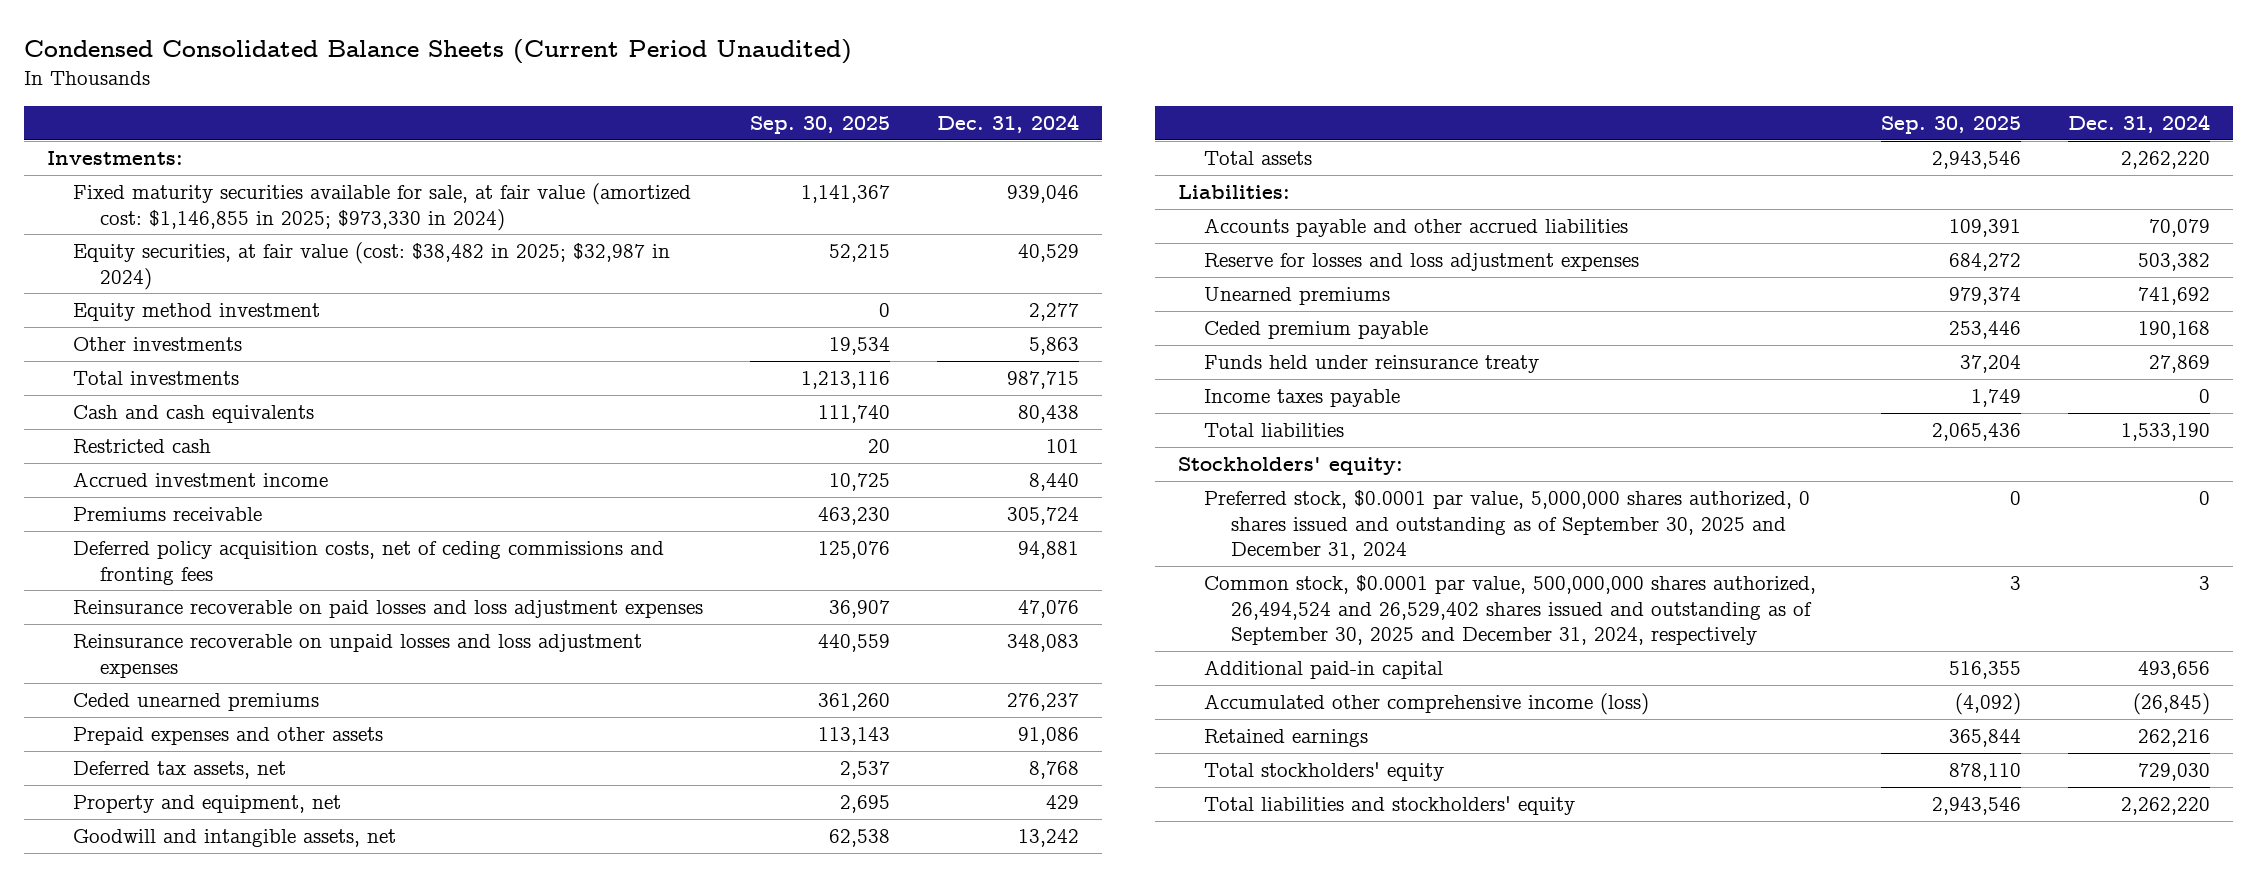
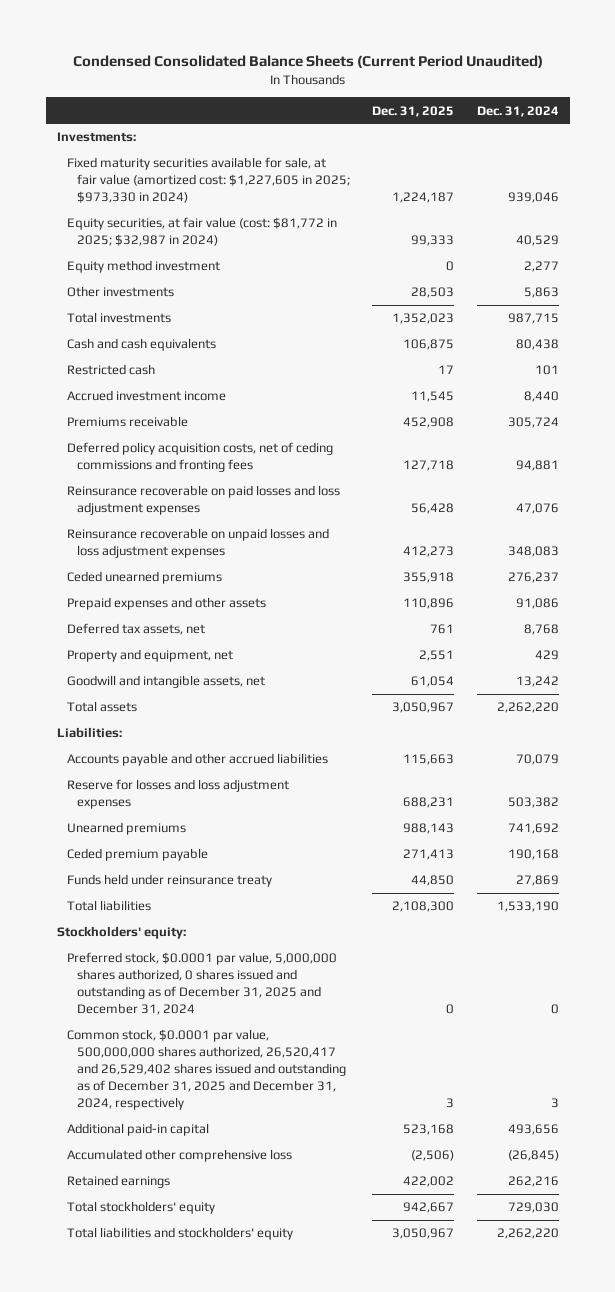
- | Sep. 30, 2025 | Dec. 31, 2024
+ | Dec. 31, 2025 | Dec. 31, 2024
- Fixed maturity securities available for sale, at fair value (amortized cost: $1,146,855 in 2025; $973,330 in 2024) | 1,141,367 | 939,046
- Equity securities, at fair value (cost: $38,482 in 2025; $32,987 in 2024) | 52,215 | 40,529
+ Fixed maturity securities available for sale, at fair value (amortized cost: $1,227,605 in 2025; $973,330 in 2024) | 1,224,187 | 939,046
+ Equity securities, at fair value (cost: $81,772 in 2025; $32,987 in 2024) | 99,333 | 40,529
- Income taxes payable | 1,749 | 0
- Preferred stock, $0.0001 par value, 5,000,000 shares authorized, 0 shares issued and outstanding as of September 30, 2025 and December 31, 2024 | 0 | 0
- Common stock, $0.0001 par value, 500,000,000 shares authorized, 26,494,524 and 26,529,402 shares issued and outstanding as of September 30, 2025 and December 31, 2024, respectively | 3 | 3
+ Preferred stock, $0.0001 par value, 5,000,000 shares authorized, 0 shares issued and outstanding as of December 31, 2025 and December 31, 2024 | 0 | 0
+ Common stock, $0.0001 par value, 500,000,000 shares authorized, 26,520,417 and 26,529,402 shares issued and outstanding as of December 31, 2025 and December 31, 2024, respectively | 3 | 3
- Accumulated other comprehensive income (loss) | (4,092) | (26,845)
+ Accumulated other comprehensive loss | (2,506) | (26,845)

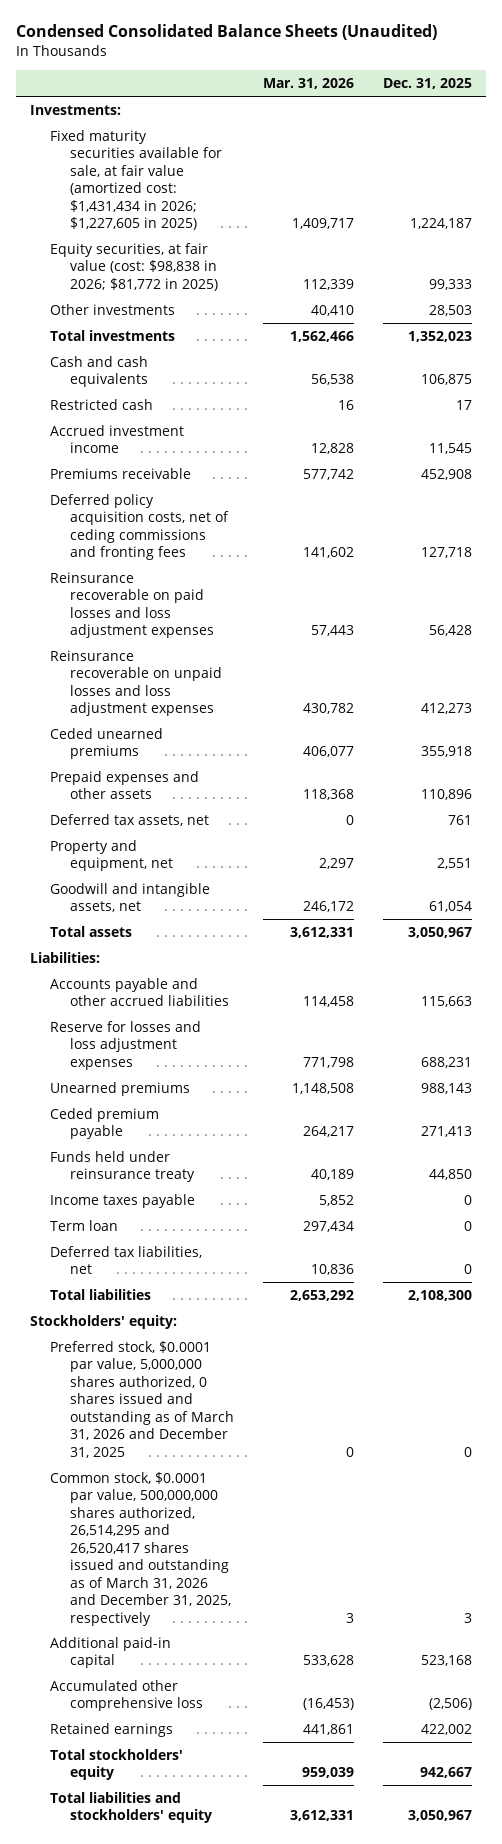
- Condensed Consolidated Balance Sheets (Current Period Unaudited)
+ Condensed Consolidated Balance Sheets (Unaudited)
- | Dec. 31, 2025 | Dec. 31, 2024
+ | Mar. 31, 2026 | Dec. 31, 2025
- Fixed maturity securities available for sale, at fair value (amortized cost: $1,227,605 in 2025; $973,330 in 2024) | 1,224,187 | 939,046
- Equity securities, at fair value (cost: $81,772 in 2025; $32,987 in 2024) | 99,333 | 40,529
- Equity method investment | 0 | 2,277
+ Fixed maturity securities available for sale, at fair value (amortized cost: $1,431,434 in 2026; $1,227,605 in 2025) | 1,409,717 | 1,224,187
+ Equity securities, at fair value (cost: $98,838 in 2026; $81,772 in 2025) | 112,339 | 99,333
+ Income taxes payable | 5,852 | 0
+ Term loan | 297,434 | 0
+ Deferred tax liabilities, net | 10,836 | 0
- Preferred stock, $0.0001 par value, 5,000,000 shares authorized, 0 shares issued and outstanding as of December 31, 2025 and December 31, 2024 | 0 | 0
- Common stock, $0.0001 par value, 500,000,000 shares authorized, 26,520,417 and 26,529,402 shares issued and outstanding as of December 31, 2025 and December 31, 2024, respectively | 3 | 3
+ Preferred stock, $0.0001 par value, 5,000,000 shares authorized, 0 shares issued and outstanding as of March 31, 2026 and December 31, 2025 | 0 | 0
+ Common stock, $0.0001 par value, 500,000,000 shares authorized, 26,514,295 and 26,520,417 shares issued and outstanding as of March 31, 2026 and December 31, 2025, respectively | 3 | 3

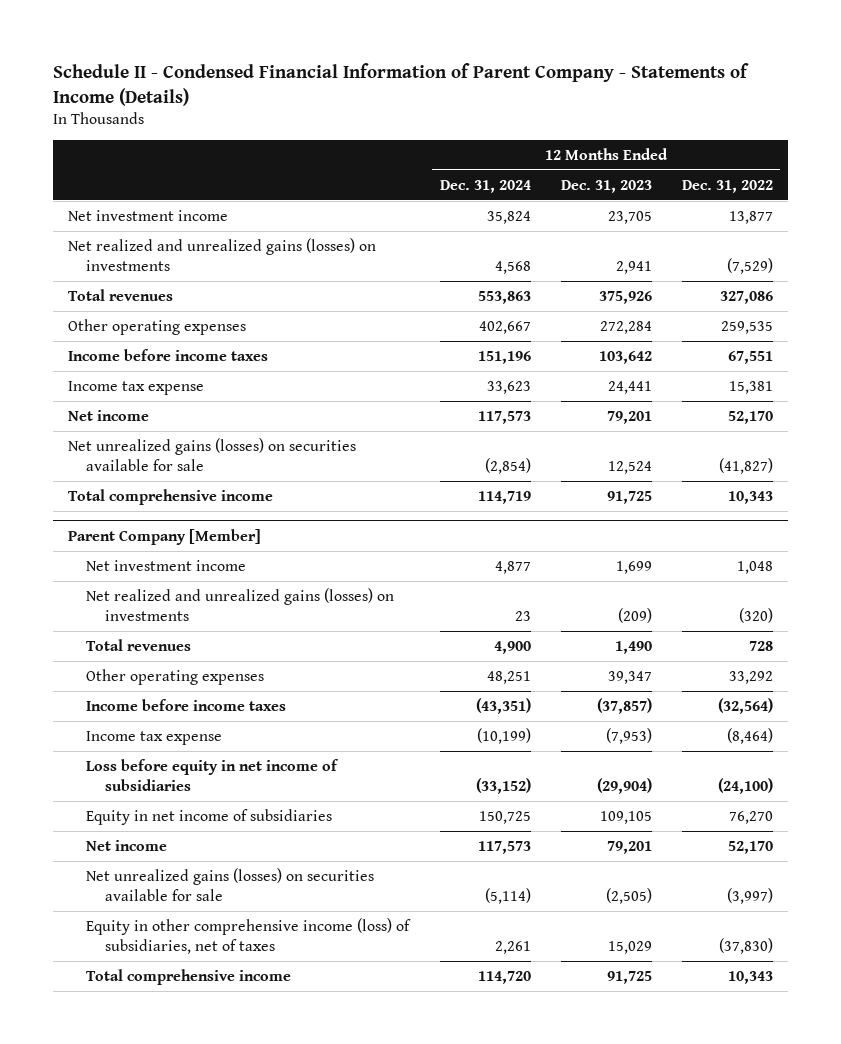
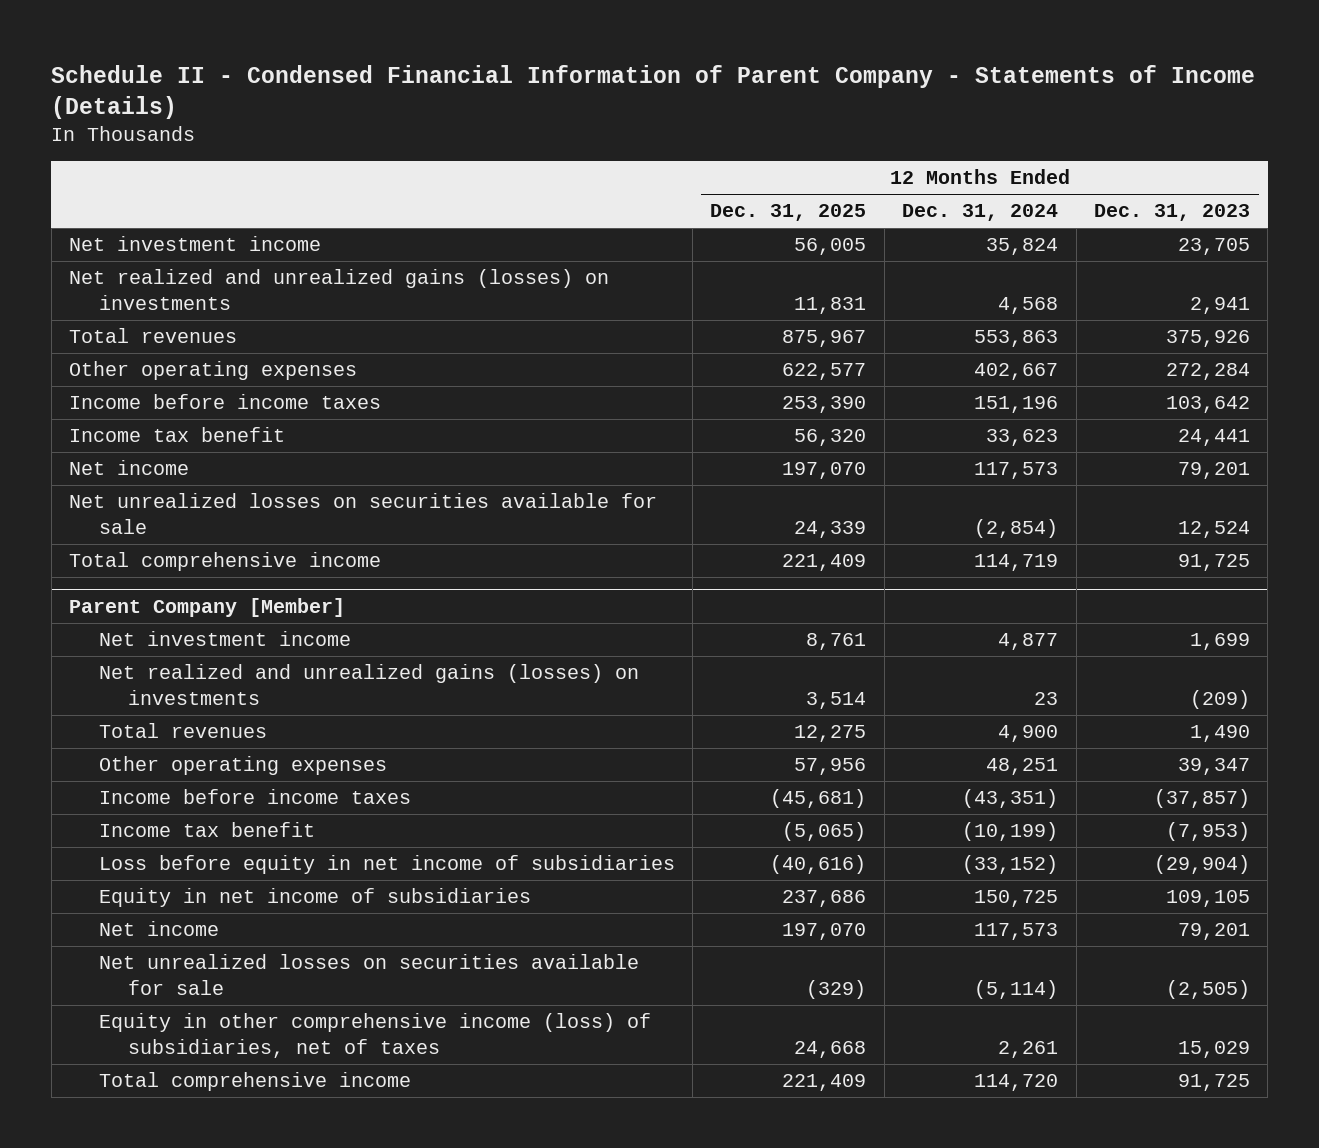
- | 12 Months Ended Dec. 31, 2024 | 12 Months Ended Dec. 31, 2023 | 12 Months Ended Dec. 31, 2022
+ | 12 Months Ended Dec. 31, 2025 | 12 Months Ended Dec. 31, 2024 | 12 Months Ended Dec. 31, 2023
- Income tax expense | 33,623 | 24,441 | 15,381
+ Income tax benefit | 56,320 | 33,623 | 24,441
- Net unrealized gains (losses) on securities available for sale | (2,854) | 12,524 | (41,827)
+ Net unrealized losses on securities available for sale | 24,339 | (2,854) | 12,524
@ Parent Company [Member]
- Income tax expense | (10,199) | (7,953) | (8,464)
+ Income tax benefit | (5,065) | (10,199) | (7,953)
- Net unrealized gains (losses) on securities available for sale | (5,114) | (2,505) | (3,997)
+ Net unrealized losses on securities available for sale | (329) | (5,114) | (2,505)

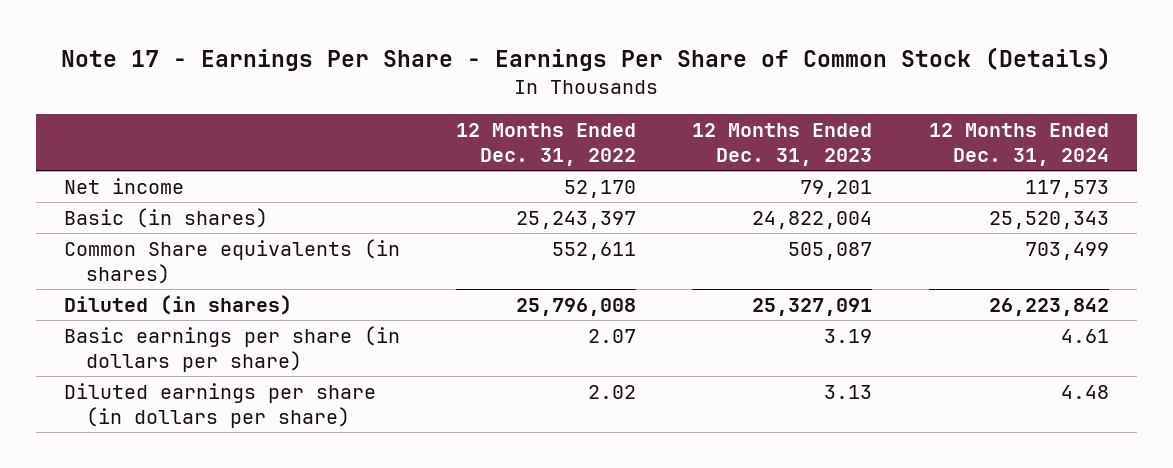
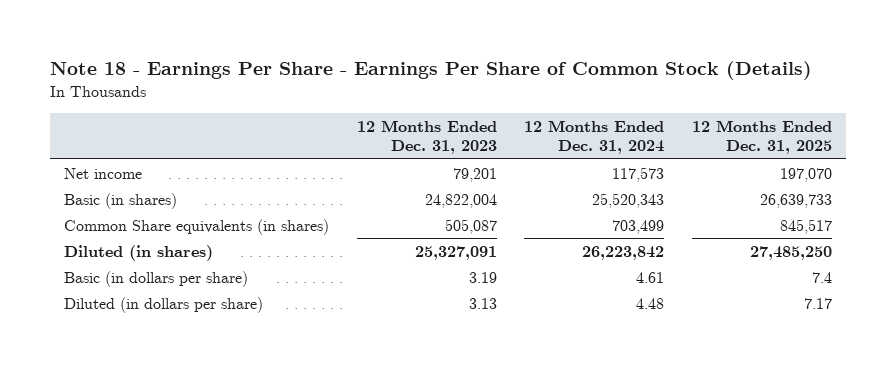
- Note 17 - Earnings Per Share - Earnings Per Share of Common Stock (Details)
+ Note 18 - Earnings Per Share - Earnings Per Share of Common Stock (Details)
- | 12 Months Ended Dec. 31, 2022 | 12 Months Ended Dec. 31, 2023 | 12 Months Ended Dec. 31, 2024
+ | 12 Months Ended Dec. 31, 2023 | 12 Months Ended Dec. 31, 2024 | 12 Months Ended Dec. 31, 2025
- Basic earnings per share (in dollars per share) | 2.07 | 3.19 | 4.61
- Diluted earnings per share (in dollars per share) | 2.02 | 3.13 | 4.48
+ Basic (in dollars per share) | 3.19 | 4.61 | 7.4
+ Diluted (in dollars per share) | 3.13 | 4.48 | 7.17

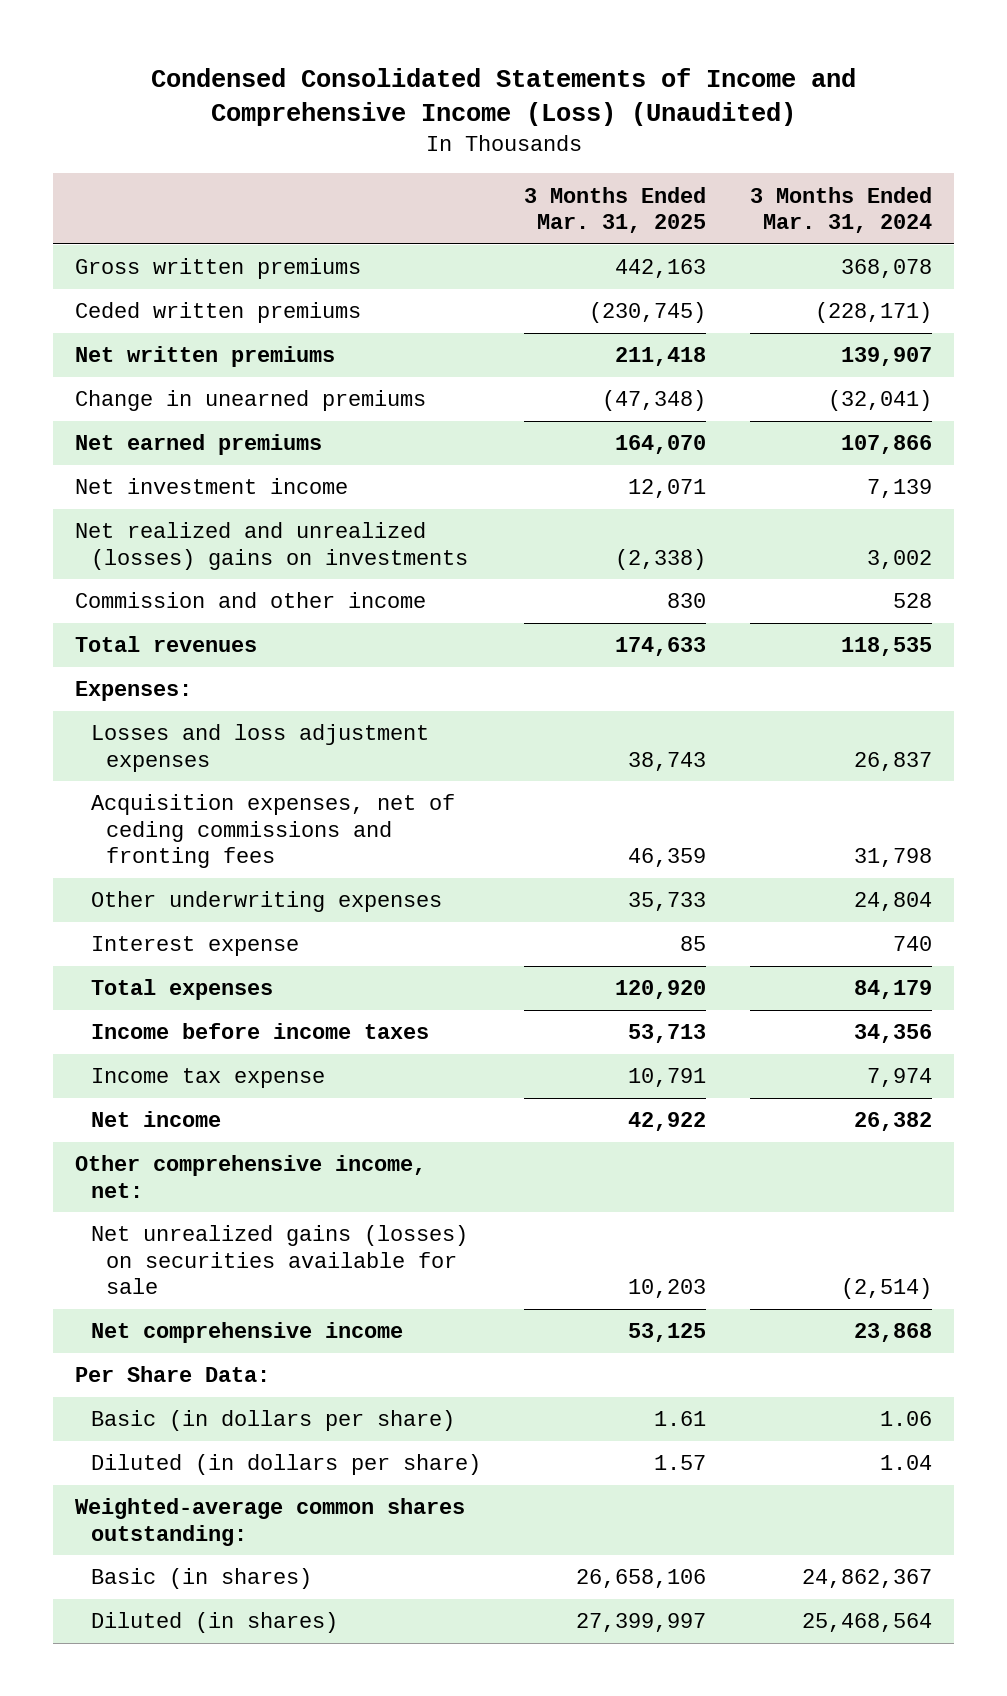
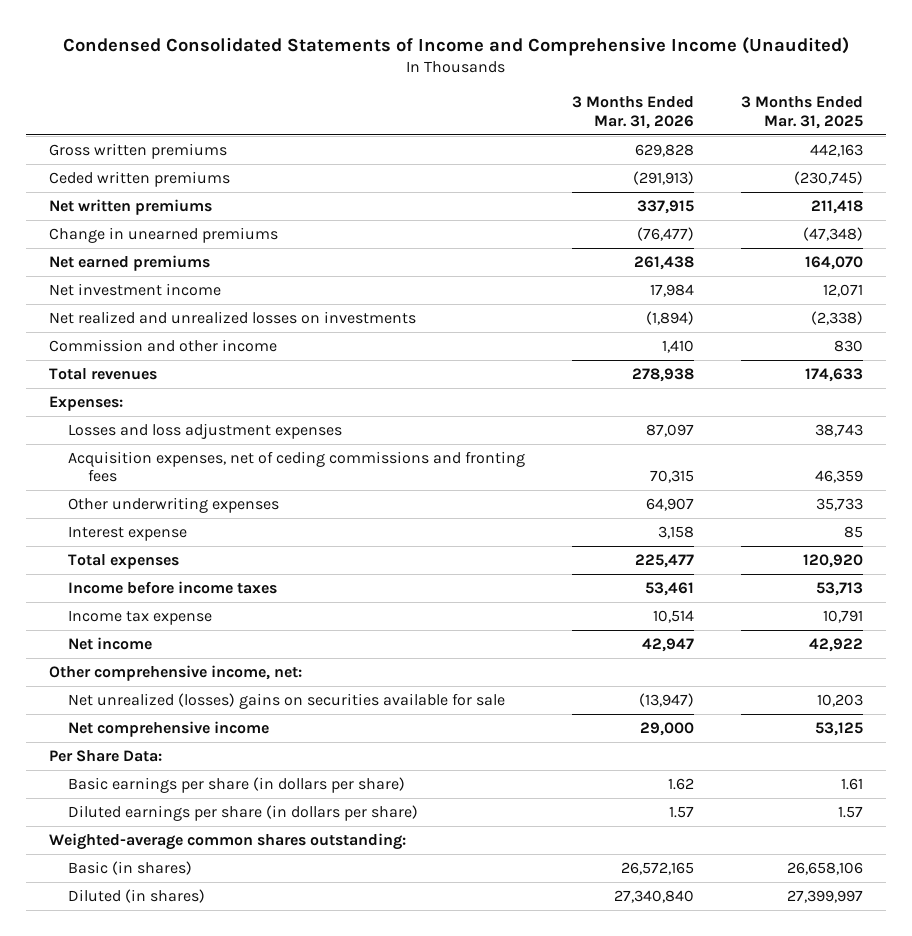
- Condensed Consolidated Statements of Income and Comprehensive Income (Loss) (Unaudited)
+ Condensed Consolidated Statements of Income and Comprehensive Income (Unaudited)
- | 3 Months Ended Mar. 31, 2025 | 3 Months Ended Mar. 31, 2024
+ | 3 Months Ended Mar. 31, 2026 | 3 Months Ended Mar. 31, 2025
- Net realized and unrealized (losses) gains on investments | (2,338) | 3,002
+ Net realized and unrealized losses on investments | (1,894) | (2,338)
- Net unrealized gains (losses) on securities available for sale | 10,203 | (2,514)
+ Net unrealized (losses) gains on securities available for sale | (13,947) | 10,203
- Basic (in dollars per share) | 1.61 | 1.06
- Diluted (in dollars per share) | 1.57 | 1.04
+ Basic earnings per share (in dollars per share) | 1.62 | 1.61
+ Diluted earnings per share (in dollars per share) | 1.57 | 1.57

